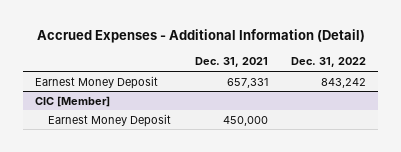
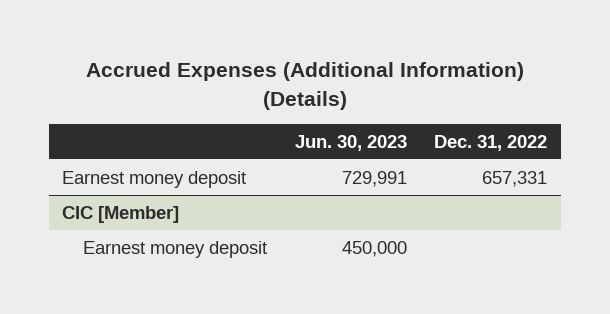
- Accrued Expenses - Additional Information (Detail)
+ Accrued Expenses (Additional Information) (Details)
- | Dec. 31, 2021 | Dec. 31, 2022
+ | Jun. 30, 2023 | Dec. 31, 2022
- Earnest Money Deposit | 657,331 | 843,242
+ Earnest money deposit | 729,991 | 657,331
@ CIC [Member]
- Earnest Money Deposit | 450,000 |
+ Earnest money deposit | 450,000 |

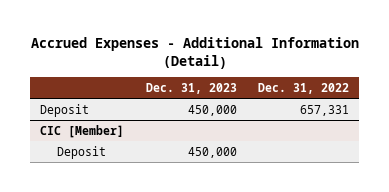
- Accrued Expenses (Additional Information) (Details)
+ Accrued Expenses - Additional Information (Detail)
- | Jun. 30, 2023 | Dec. 31, 2022
+ | Dec. 31, 2023 | Dec. 31, 2022
- Earnest money deposit | 729,991 | 657,331
+ Deposit | 450,000 | 657,331
@ CIC [Member]
- Earnest money deposit | 450,000 |
+ Deposit | 450,000 |

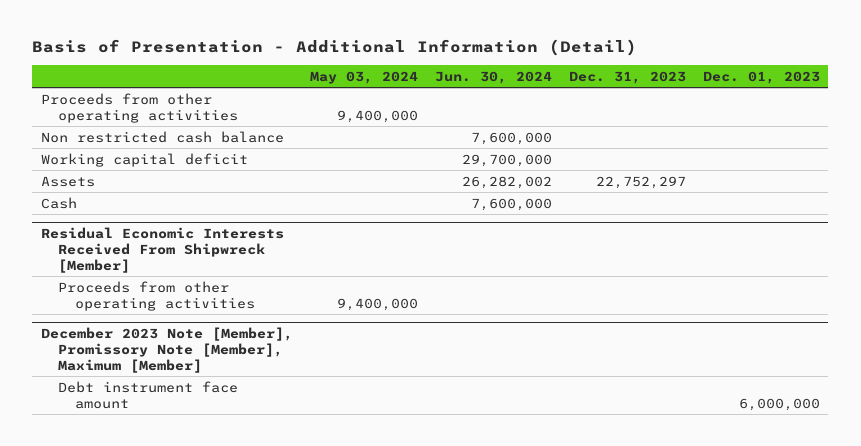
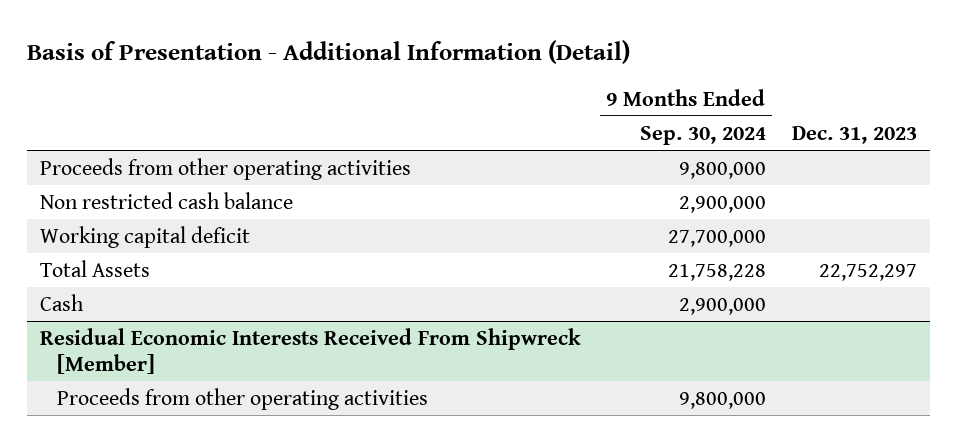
- | May 03, 2024 | Jun. 30, 2024 | Dec. 31, 2023 | Dec. 01, 2023
+ | 9 Months Ended Sep. 30, 2024 | Dec. 31, 2023
- Assets | | 26,282,002 | 22,752,297 |
+ Total Assets | 21,758,228 | 22,752,297
- December 2023 Note [Member], Promissory Note [Member], Maximum [Member]
- Debt instrument face amount | | | | 6,000,000

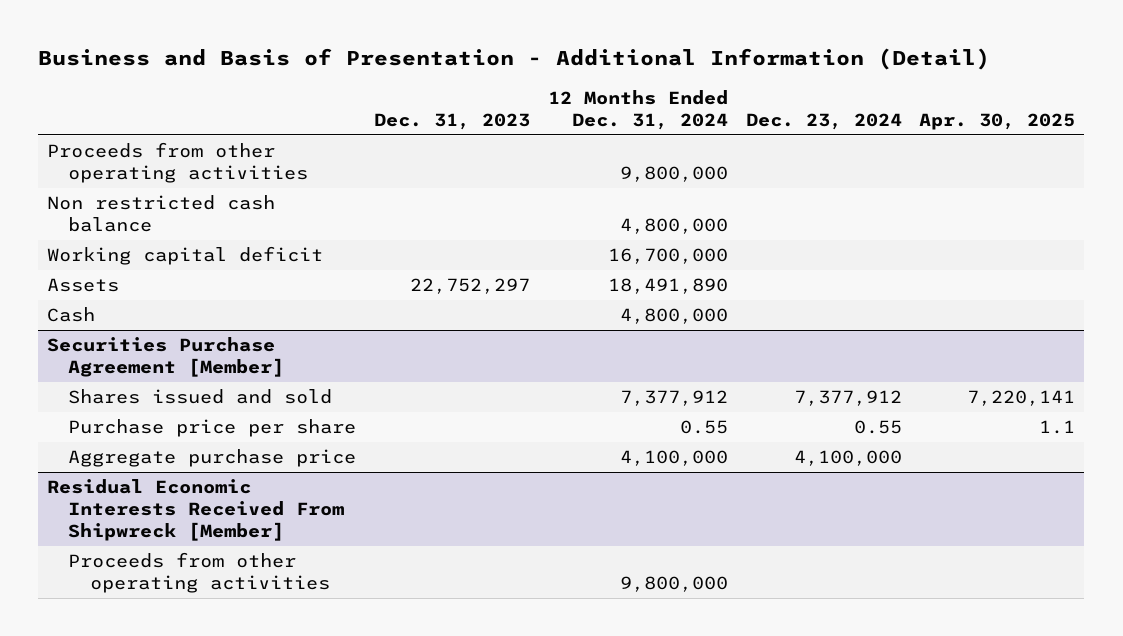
- Basis of Presentation - Additional Information (Detail)
+ Business and Basis of Presentation - Additional Information (Detail)
- | 9 Months Ended Sep. 30, 2024 | Dec. 31, 2023
+ | Dec. 31, 2023 | 12 Months Ended Dec. 31, 2024 | Dec. 23, 2024 | Apr. 30, 2025
- Total Assets | 21,758,228 | 22,752,297
+ Assets | 22,752,297 | 18,491,890 | |
+ Securities Purchase Agreement [Member]
+ Shares issued and sold | | 7,377,912 | 7,377,912 | 7,220,141
+ Purchase price per share | | 0.55 | 0.55 | 1.1
+ Aggregate purchase price | | 4,100,000 | 4,100,000 |

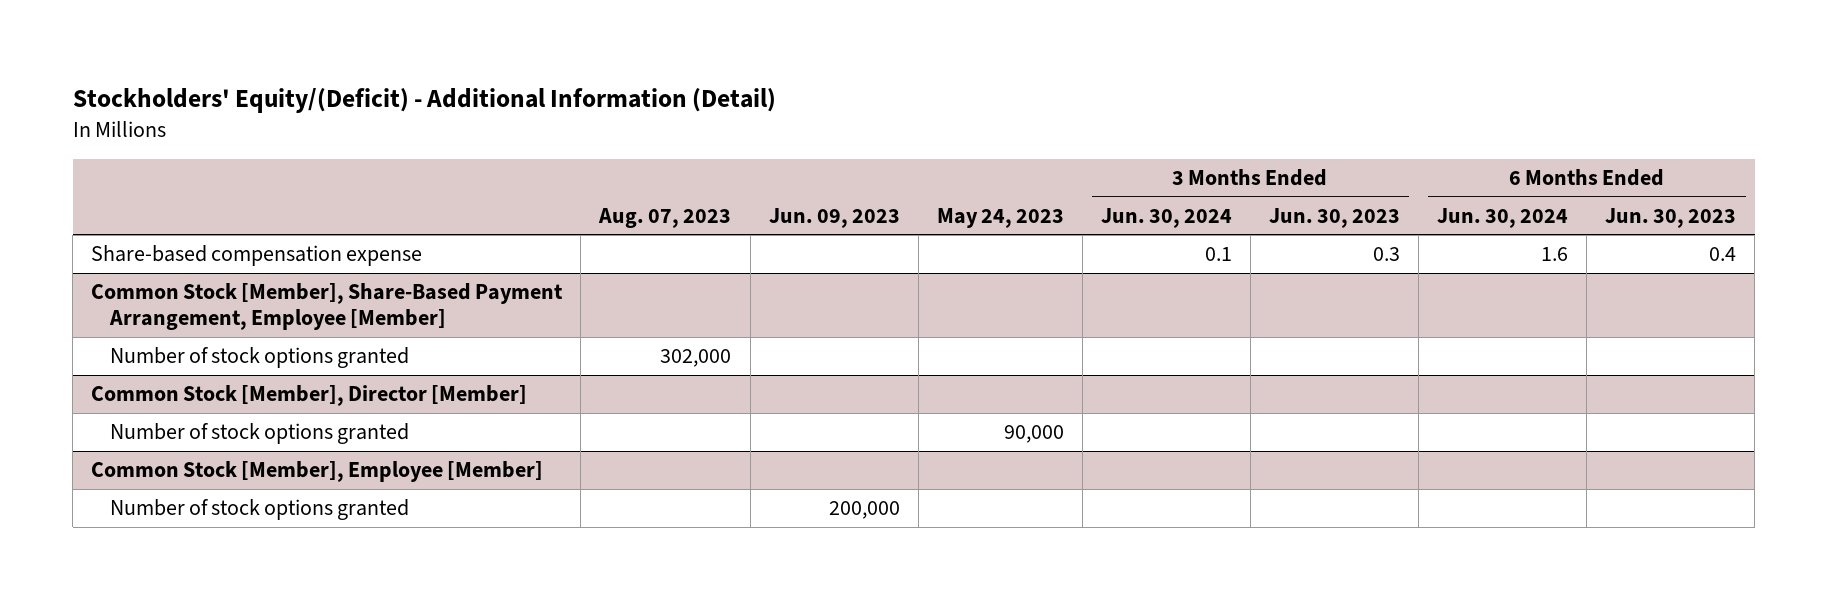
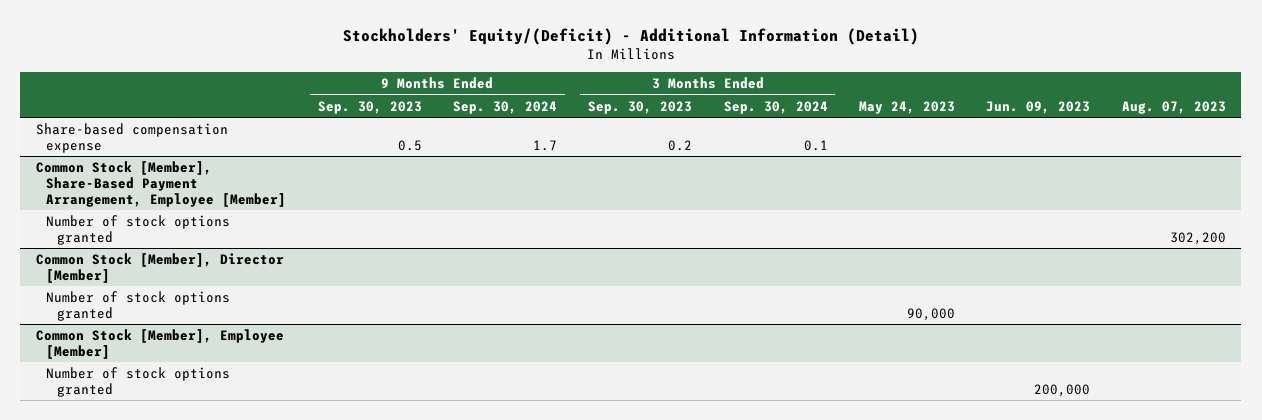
- | Aug. 07, 2023 | Jun. 09, 2023 | May 24, 2023 | 3 Months Ended Jun. 30, 2024 | 3 Months Ended Jun. 30, 2023 | 6 Months Ended Jun. 30, 2024 | 6 Months Ended Jun. 30, 2023
+ | 9 Months Ended Sep. 30, 2023 | 9 Months Ended Sep. 30, 2024 | 3 Months Ended Sep. 30, 2023 | 3 Months Ended Sep. 30, 2024 | May 24, 2023 | Jun. 09, 2023 | Aug. 07, 2023
@ Common Stock [Member], Share-Based Payment Arrangement, Employee [Member]
- Number of stock options granted | 302,000 | | | | | |
+ Number of stock options granted | | | | | | | 302,200

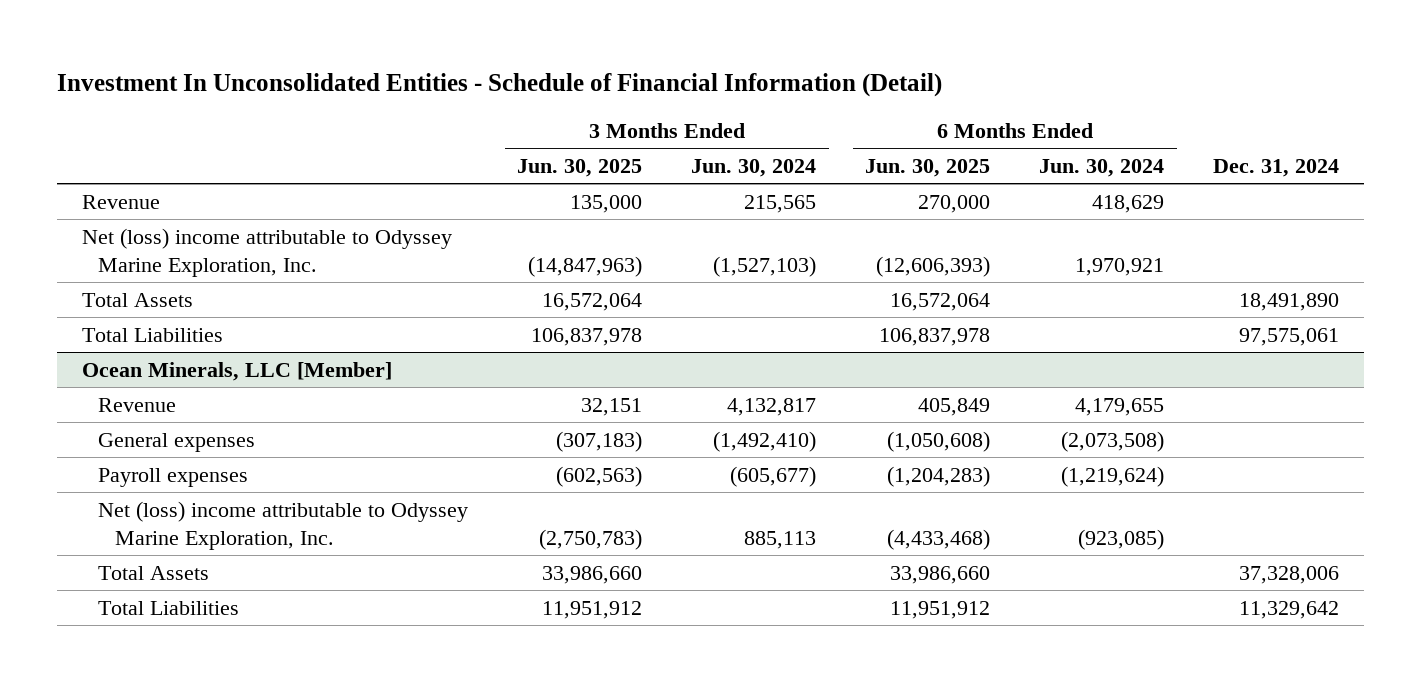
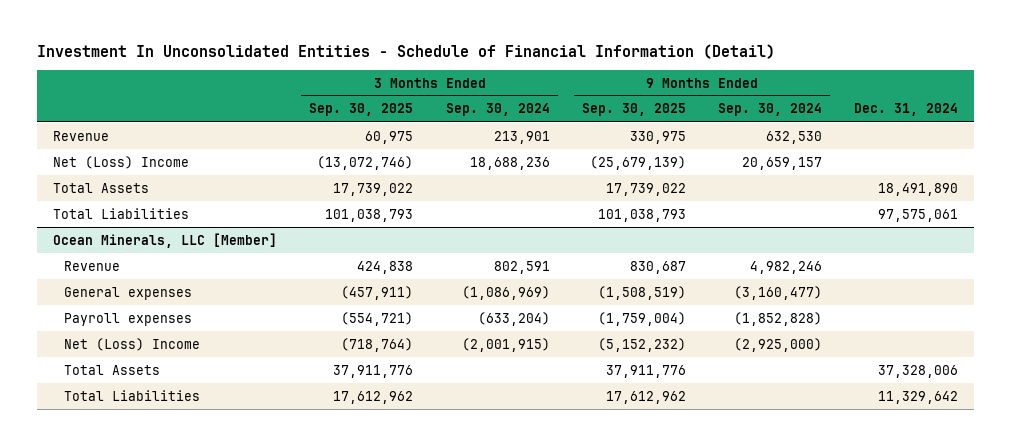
- | 3 Months Ended Jun. 30, 2025 | 3 Months Ended Jun. 30, 2024 | 6 Months Ended Jun. 30, 2025 | 6 Months Ended Jun. 30, 2024 | Dec. 31, 2024
+ | 3 Months Ended Sep. 30, 2025 | 3 Months Ended Sep. 30, 2024 | 9 Months Ended Sep. 30, 2025 | 9 Months Ended Sep. 30, 2024 | Dec. 31, 2024
- Net (loss) income attributable to Odyssey Marine Exploration, Inc. | (14,847,963) | (1,527,103) | (12,606,393) | 1,970,921 |
+ Net (Loss) Income | (13,072,746) | 18,688,236 | (25,679,139) | 20,659,157 |
@ Ocean Minerals, LLC [Member]
- Net (loss) income attributable to Odyssey Marine Exploration, Inc. | (2,750,783) | 885,113 | (4,433,468) | (923,085) |
+ Net (Loss) Income | (718,764) | (2,001,915) | (5,152,232) | (2,925,000) |

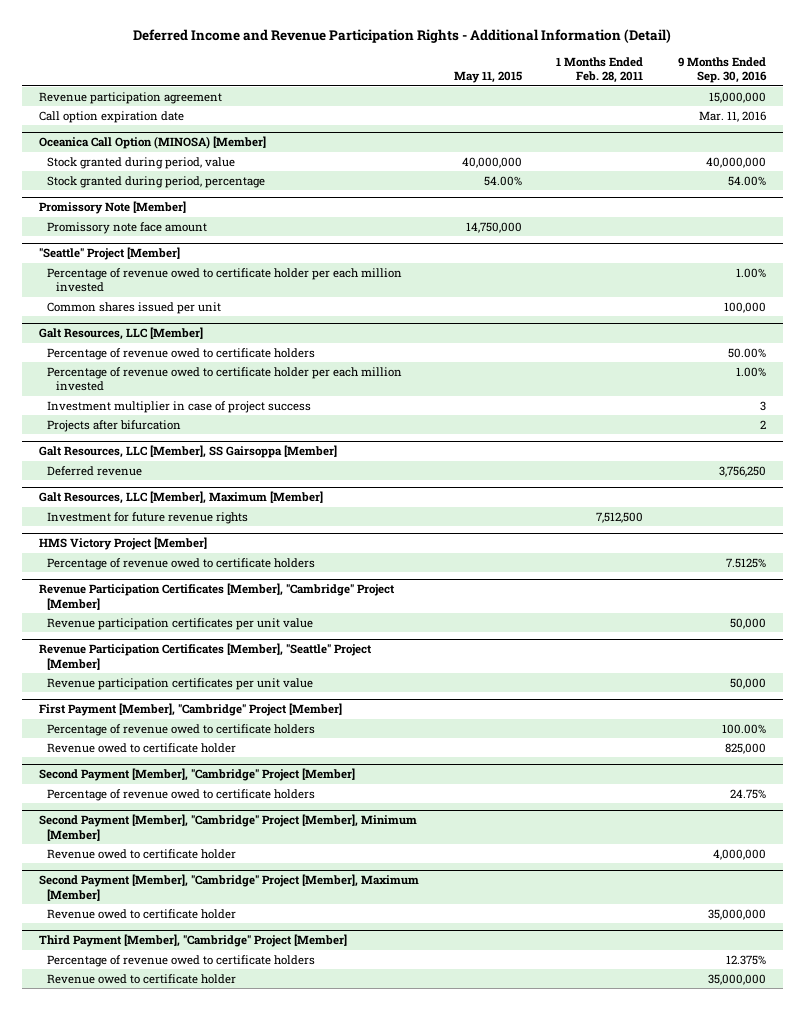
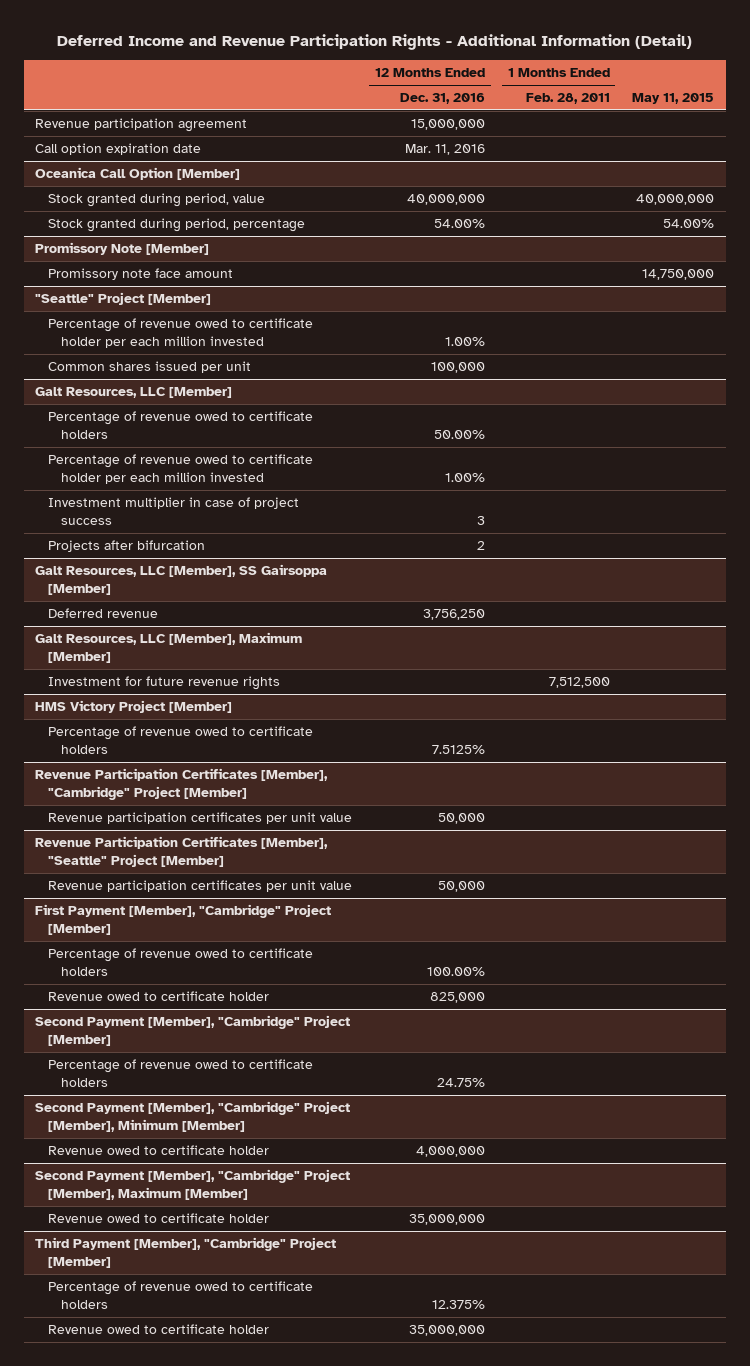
- | May 11, 2015 | 1 Months Ended Feb. 28, 2011 | 9 Months Ended Sep. 30, 2016
+ | 12 Months Ended Dec. 31, 2016 | 1 Months Ended Feb. 28, 2011 | May 11, 2015
- Oceanica Call Option (MINOSA) [Member]
+ Oceanica Call Option [Member]

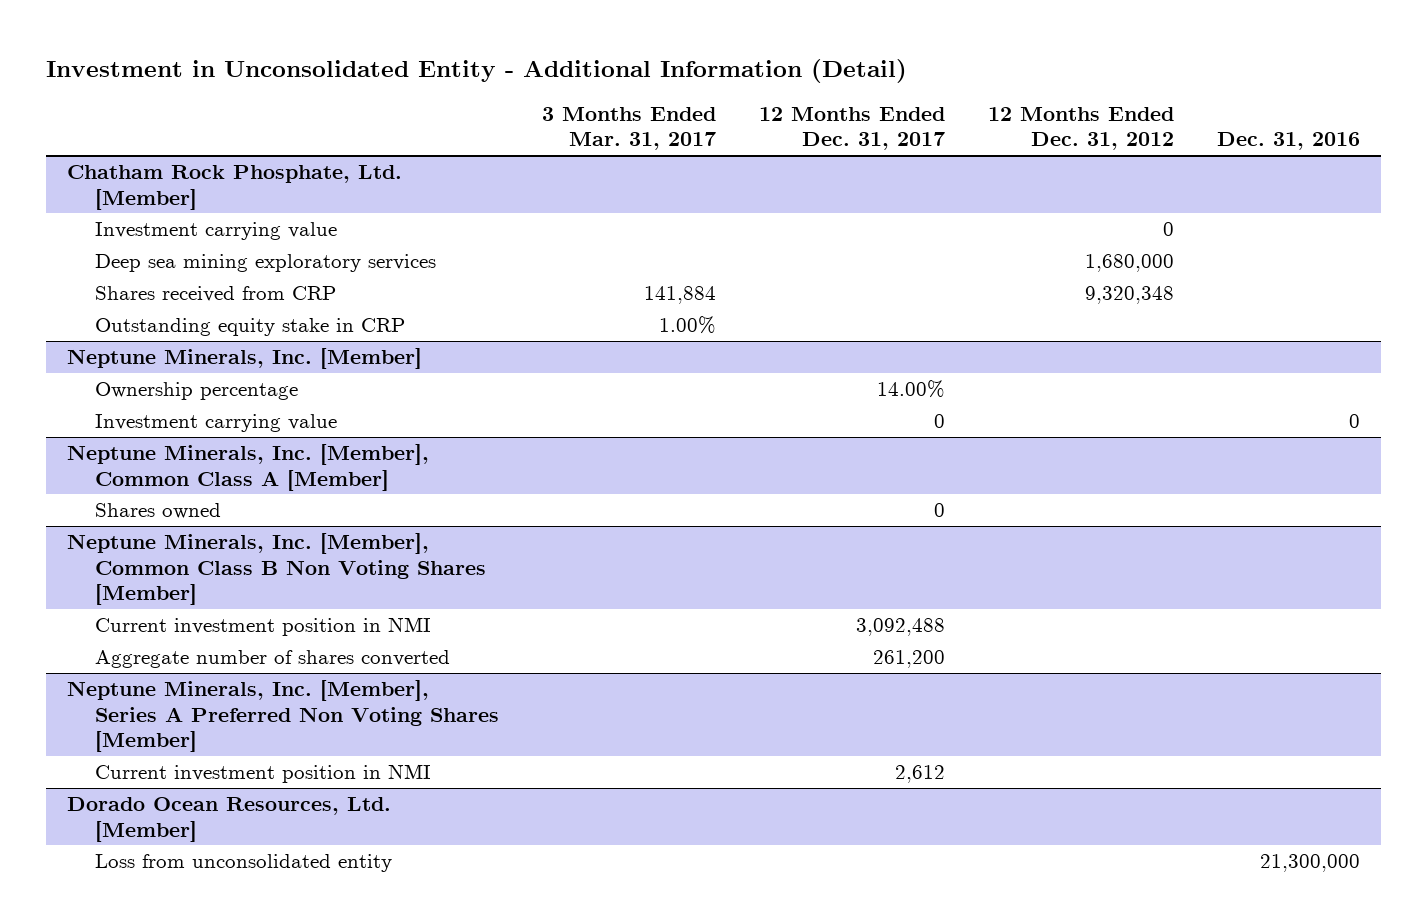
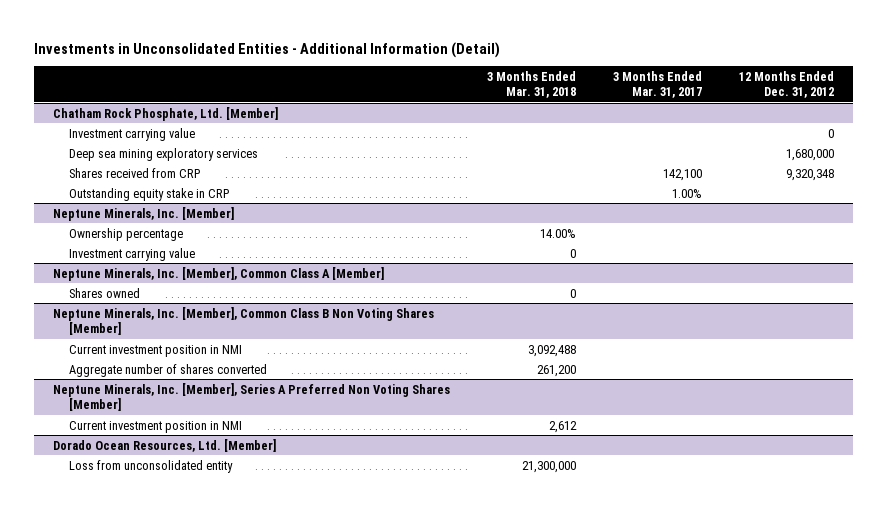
- Investment in Unconsolidated Entity - Additional Information (Detail)
+ Investments in Unconsolidated Entities - Additional Information (Detail)
- | 3 Months Ended Mar. 31, 2017 | 12 Months Ended Dec. 31, 2017 | 12 Months Ended Dec. 31, 2012 | Dec. 31, 2016
+ | 3 Months Ended Mar. 31, 2018 | 3 Months Ended Mar. 31, 2017 | 12 Months Ended Dec. 31, 2012
@ Chatham Rock Phosphate, Ltd. [Member]
- Shares received from CRP | 141,884 | | 9,320,348 |
+ Shares received from CRP | | 142,100 | 9,320,348

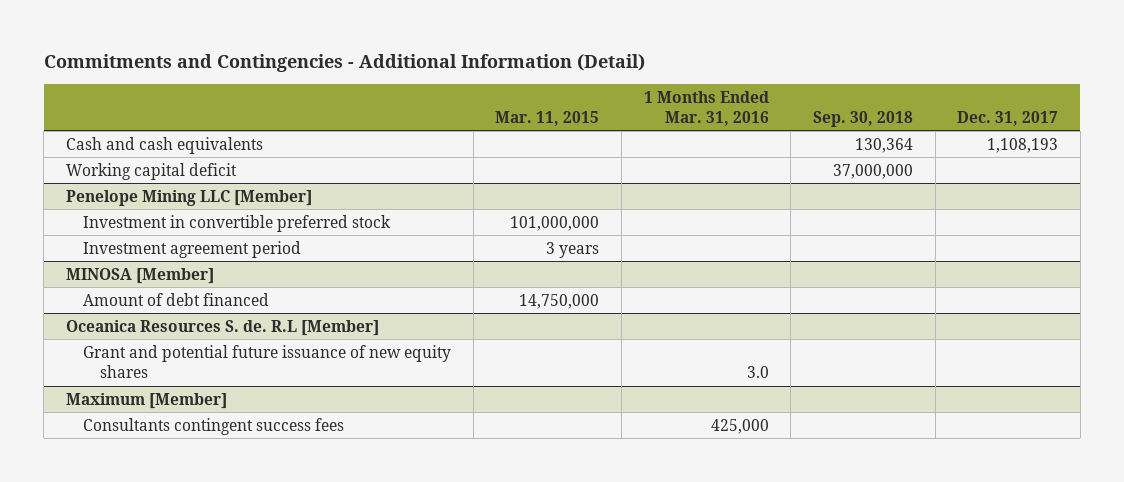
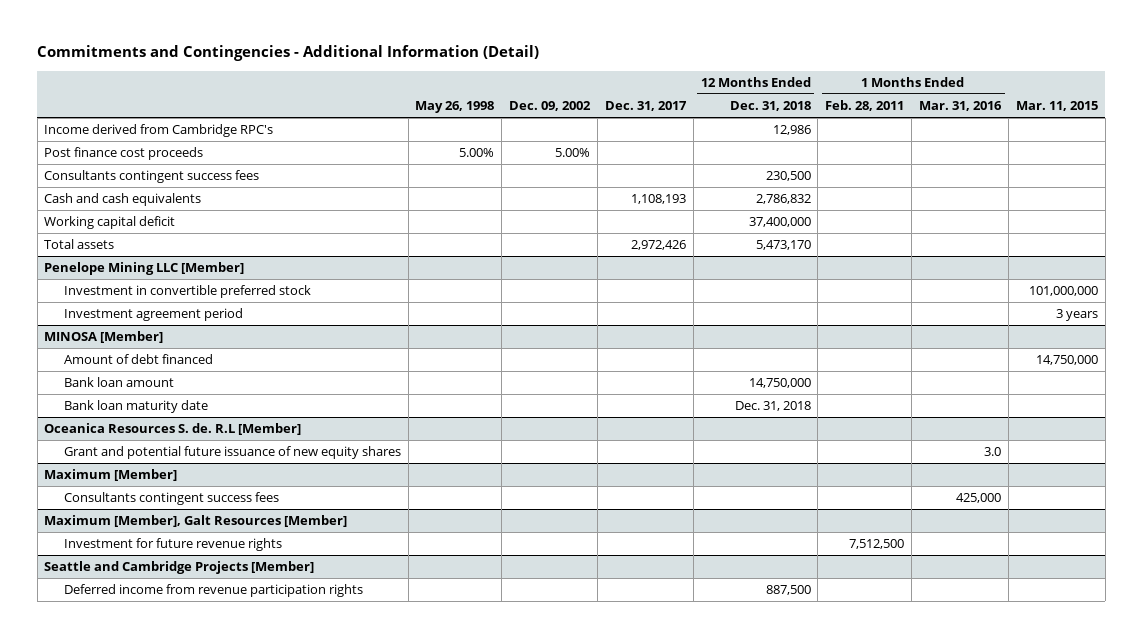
- | Mar. 11, 2015 | 1 Months Ended Mar. 31, 2016 | Sep. 30, 2018 | Dec. 31, 2017
+ | May 26, 1998 | Dec. 09, 2002 | Dec. 31, 2017 | 12 Months Ended Dec. 31, 2018 | 1 Months Ended Feb. 28, 2011 | 1 Months Ended Mar. 31, 2016 | Mar. 11, 2015
+ Income derived from Cambridge RPC's | | | | 12,986 | | |
+ Post finance cost proceeds | 5.00% | 5.00% | | | | |
+ Consultants contingent success fees | | | | 230,500 | | |
+ Total assets | | | 2,972,426 | 5,473,170 | | |
@ MINOSA [Member]
+ Bank loan amount | | | | 14,750,000 | | |
+ Bank loan maturity date | | | | Dec. 31, 2018 | | |
+ Maximum [Member], Galt Resources [Member]
+ Investment for future revenue rights | | | | | 7,512,500 | |
+ Seattle and Cambridge Projects [Member]
+ Deferred income from revenue participation rights | | | | 887,500 | | |

